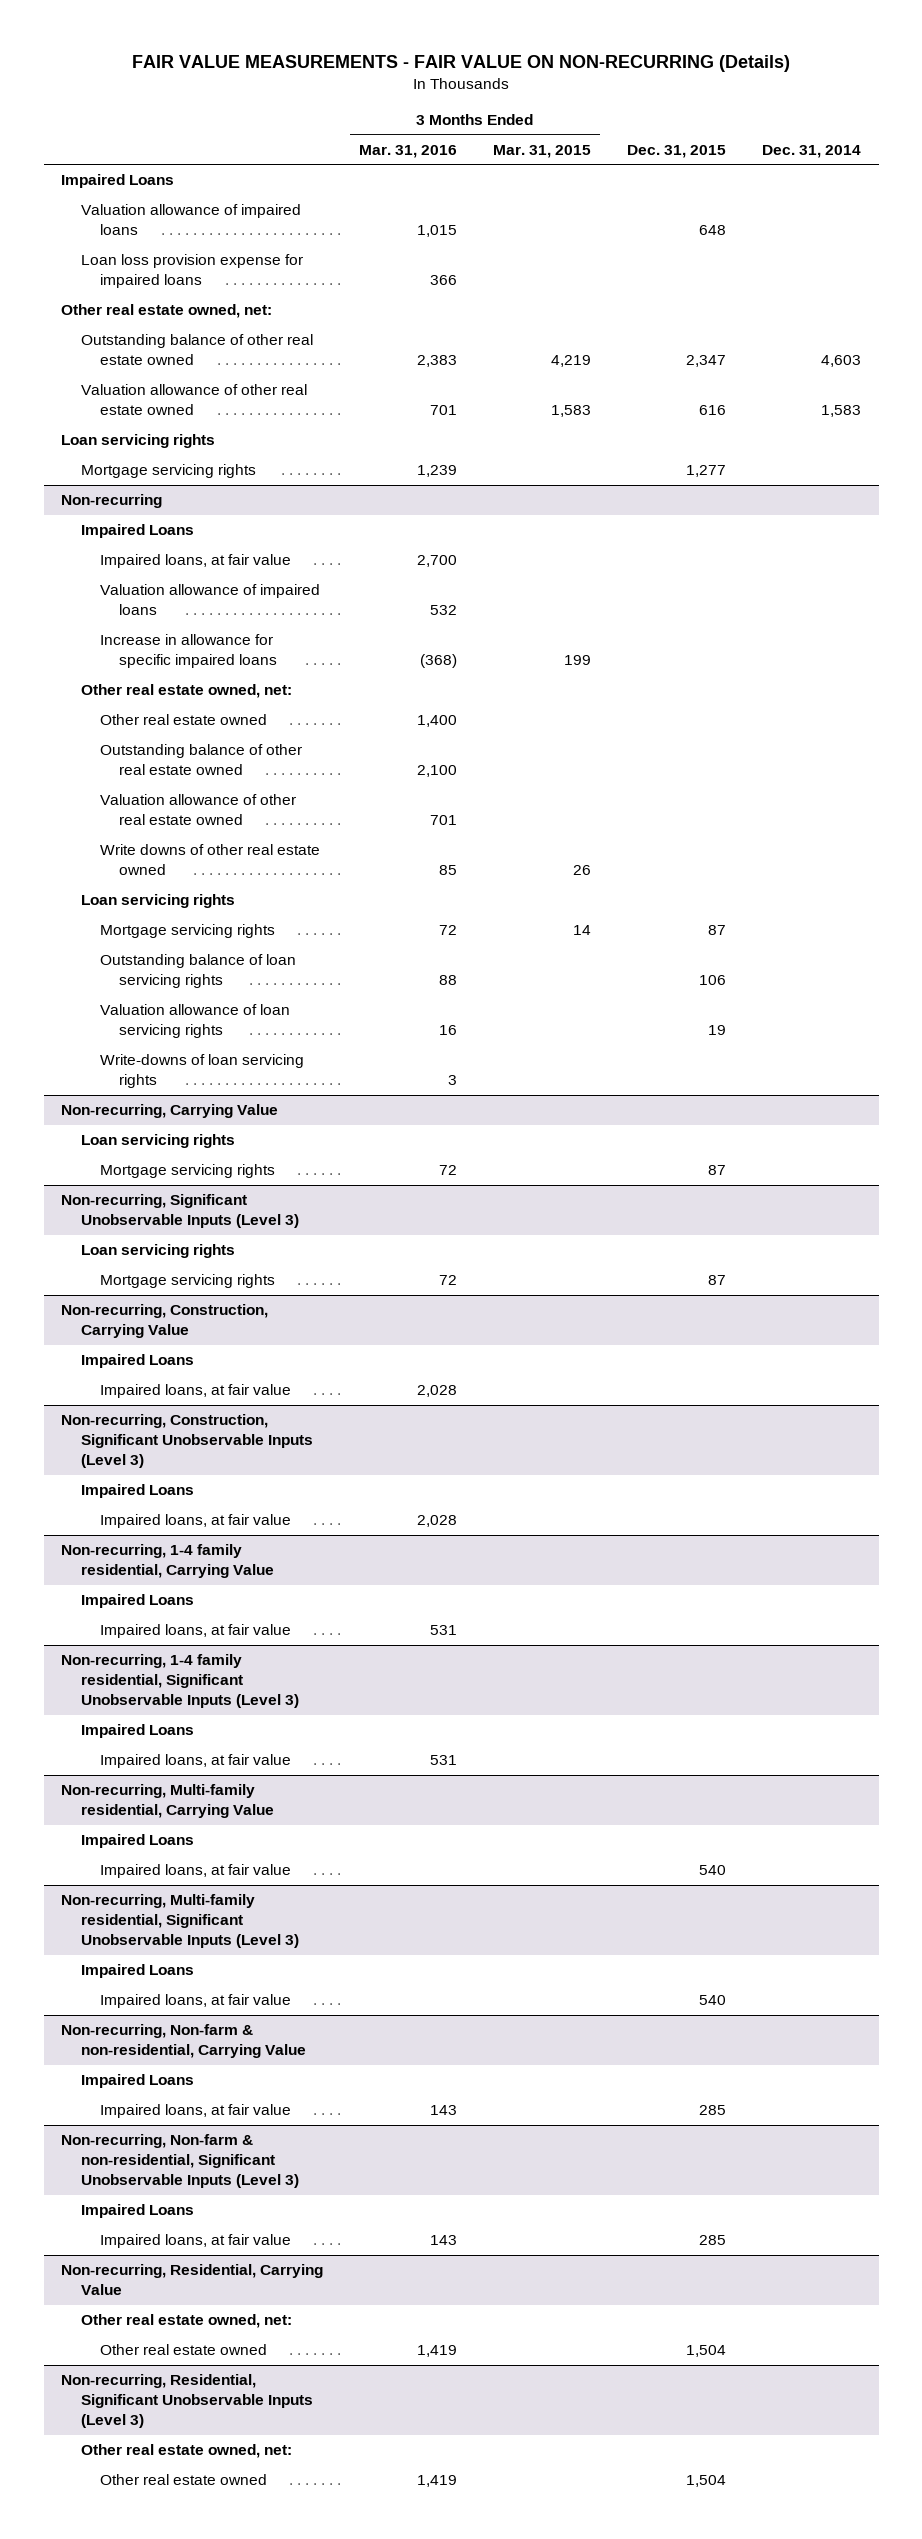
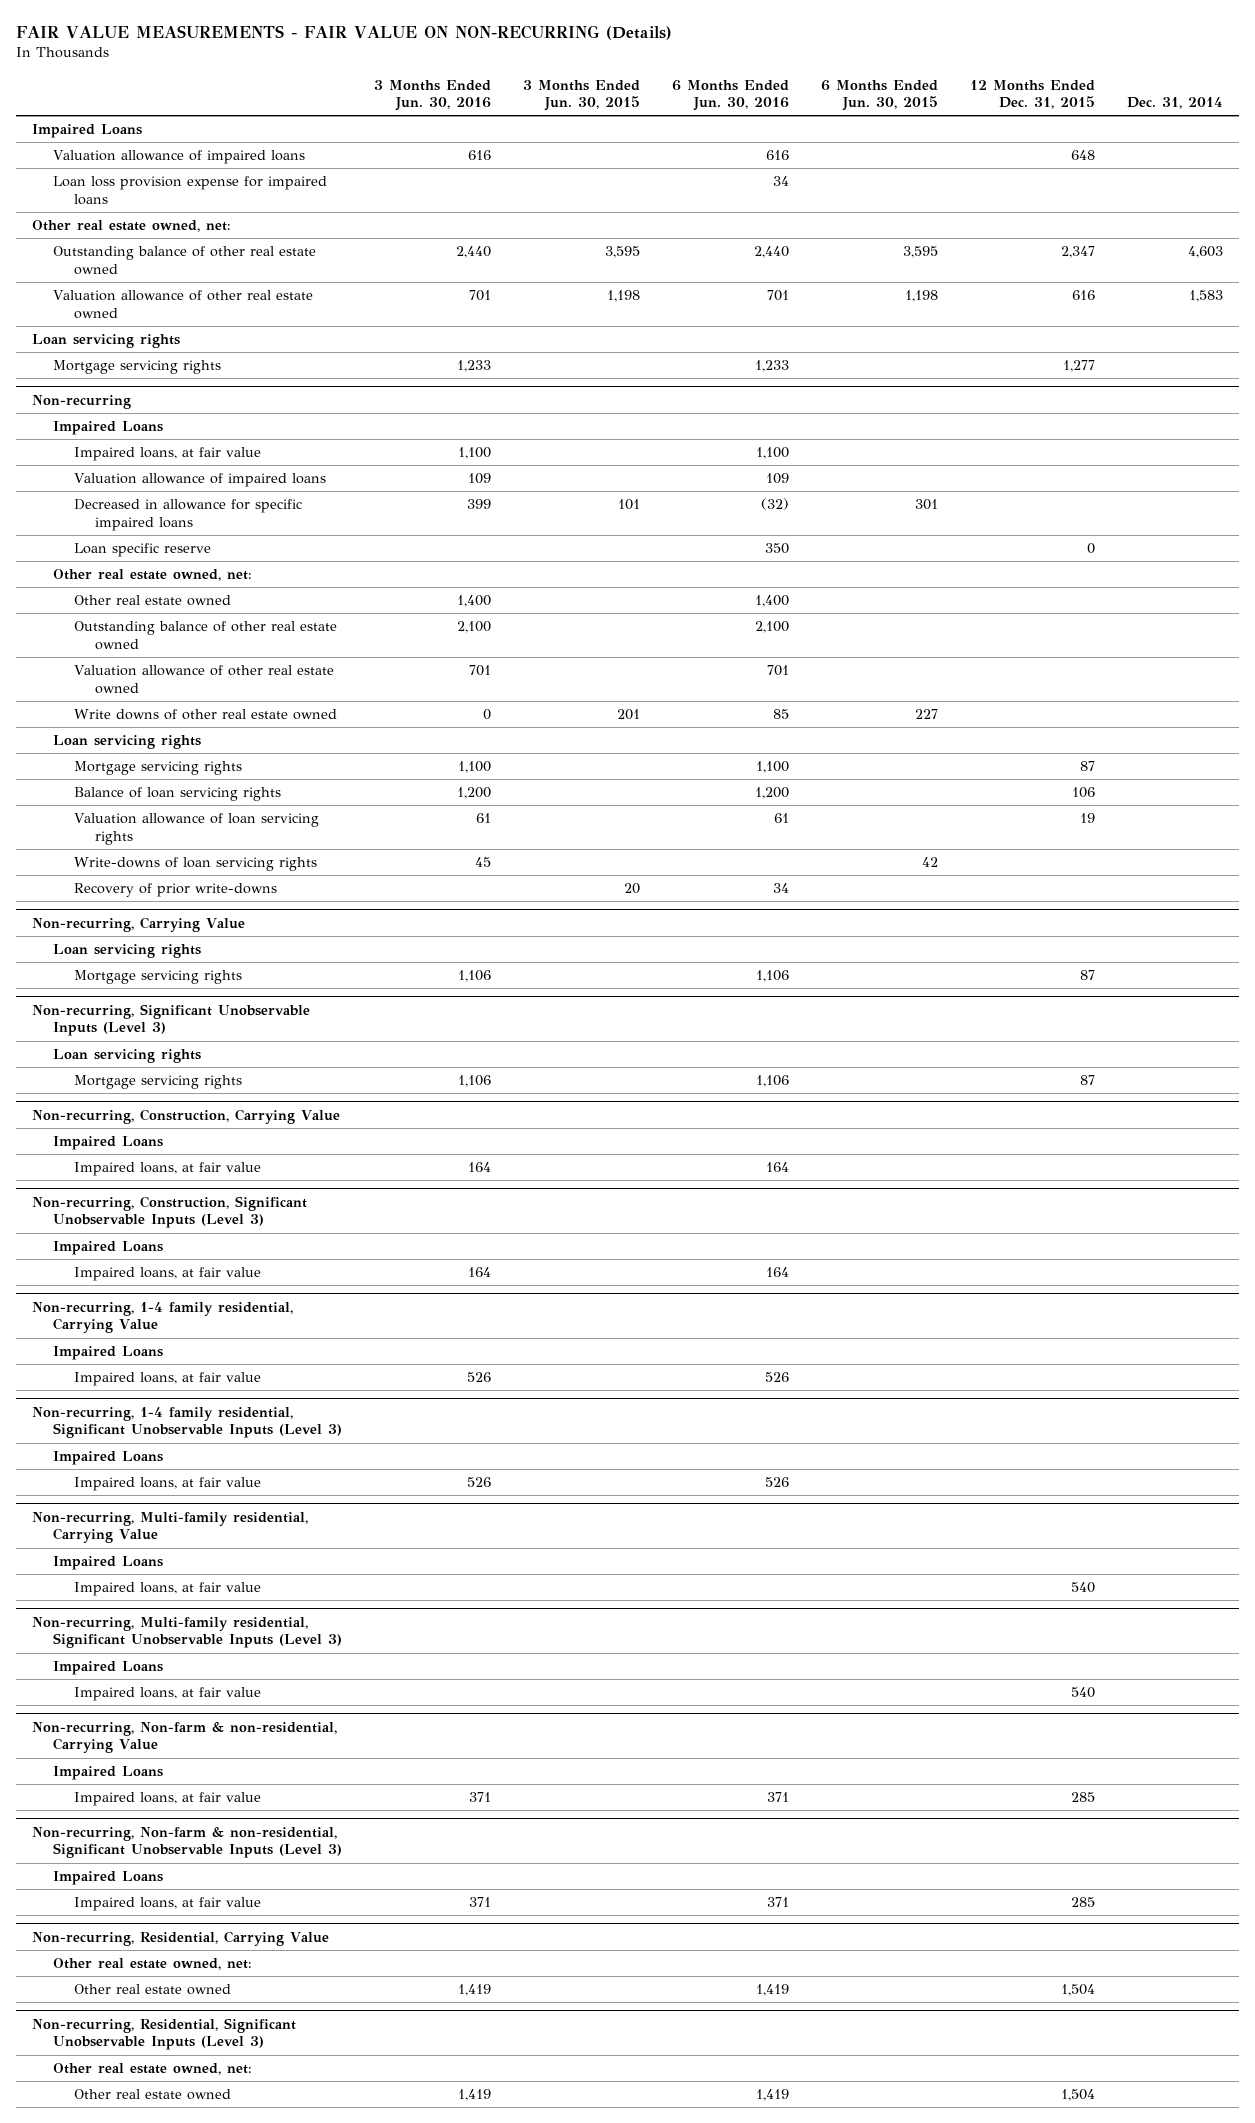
- | 3 Months Ended Mar. 31, 2016 | 3 Months Ended Mar. 31, 2015 | Dec. 31, 2015 | Dec. 31, 2014
+ | 3 Months Ended Jun. 30, 2016 | 3 Months Ended Jun. 30, 2015 | 6 Months Ended Jun. 30, 2016 | 6 Months Ended Jun. 30, 2015 | 12 Months Ended Dec. 31, 2015 | Dec. 31, 2014
@ Non-recurring
- Increase in allowance for specific impaired loans | (368) | 199 | |
+ Decreased in allowance for specific impaired loans | 399 | 101 | (32) | 301 | |
+ Loan specific reserve | | | 350 | | 0 |
- Outstanding balance of loan servicing rights | 88 | | 106 |
+ Balance of loan servicing rights | 1,200 | | 1,200 | | 106 |
+ Recovery of prior write-downs | | 20 | 34 | | |

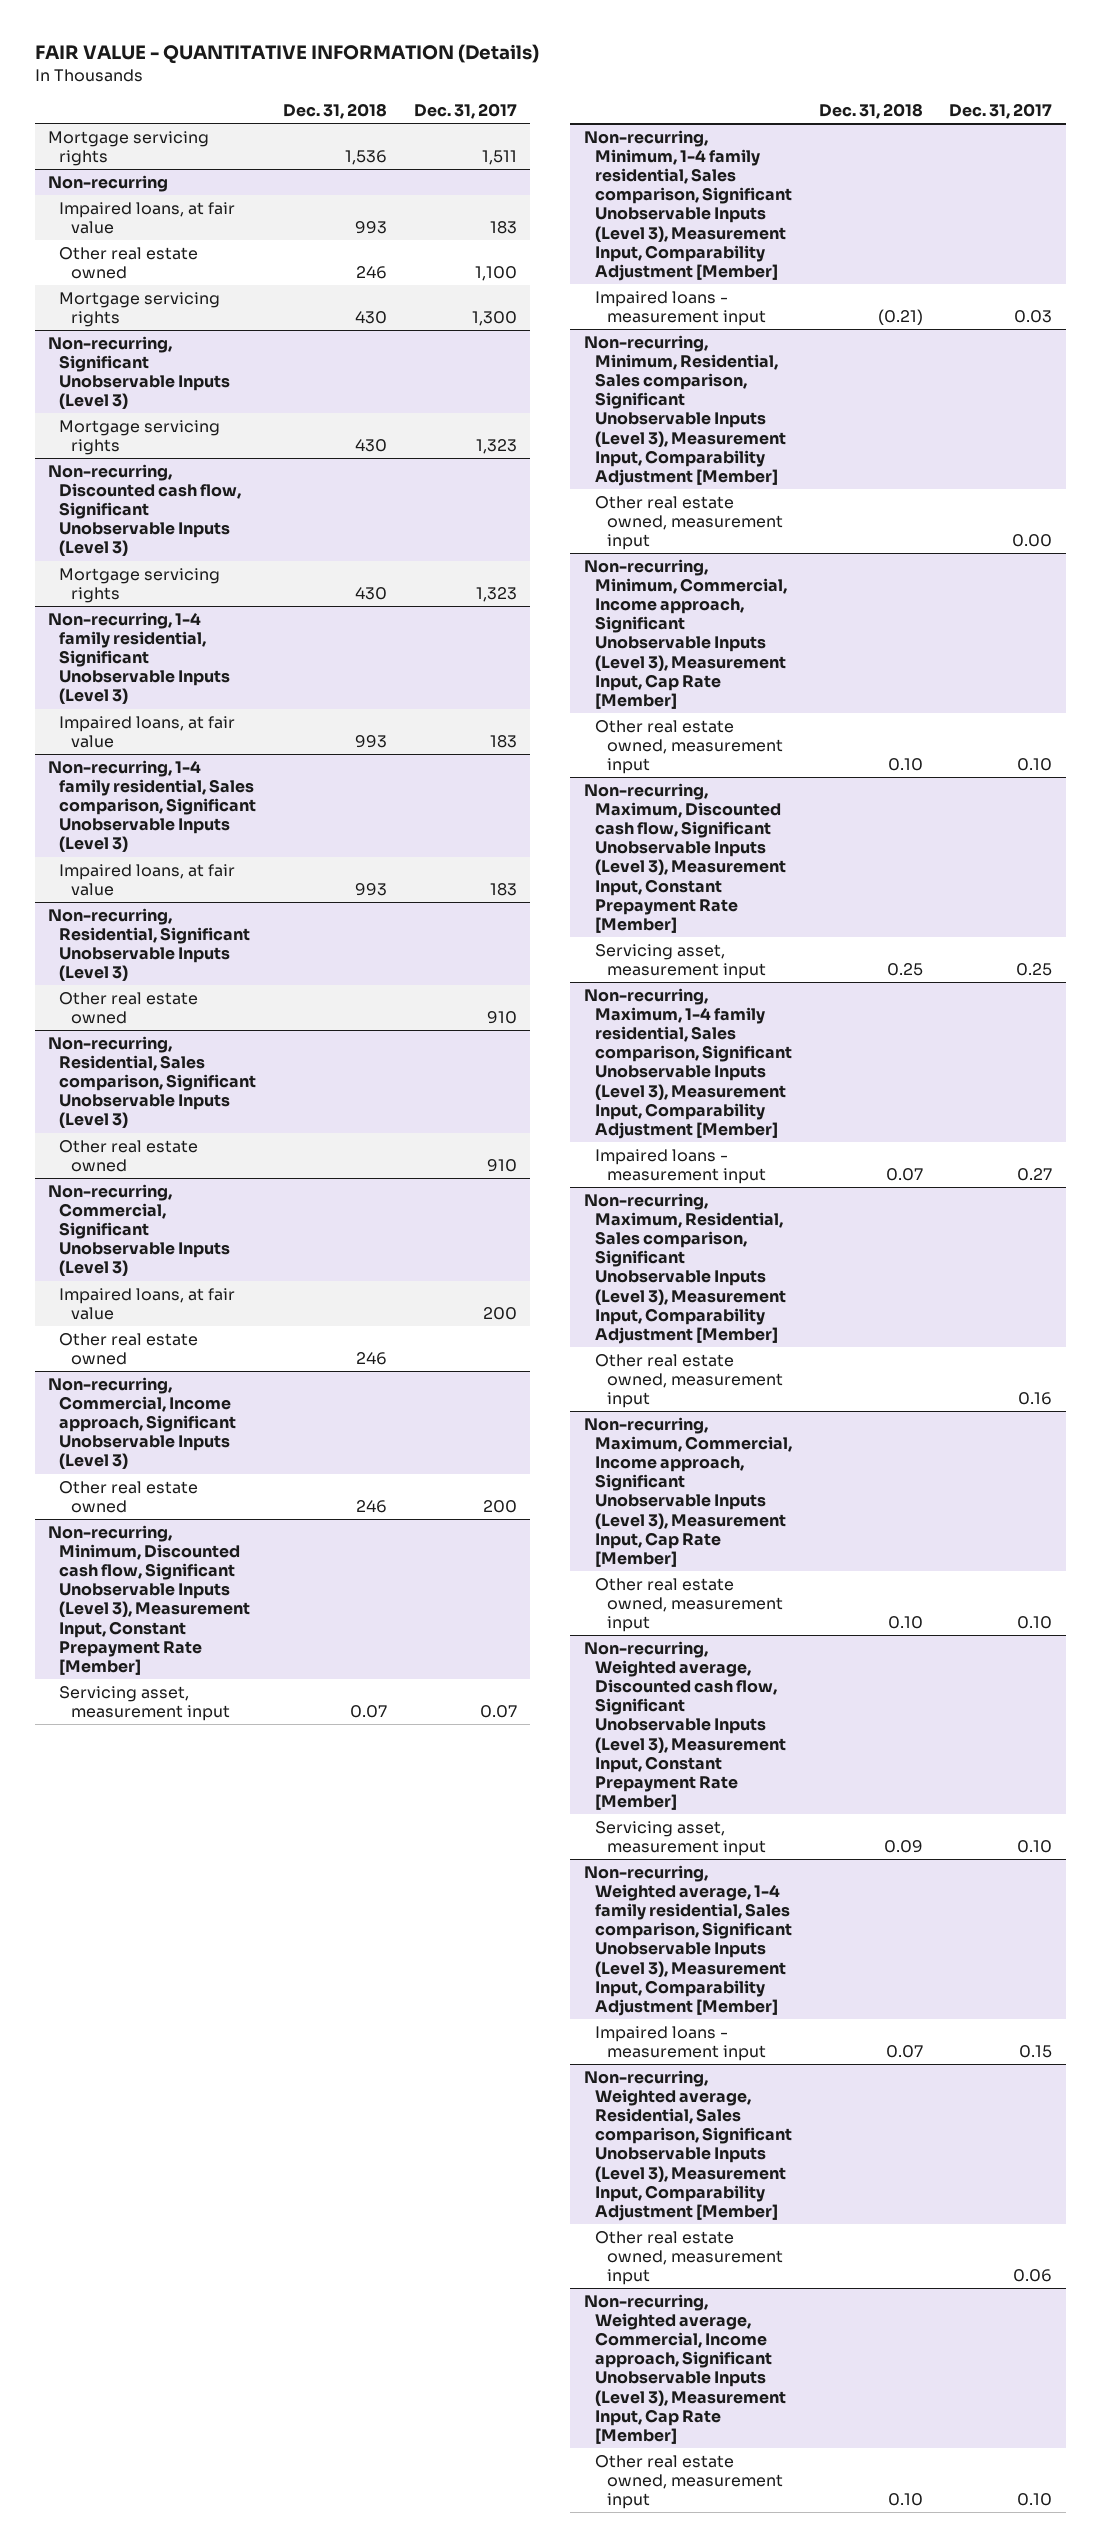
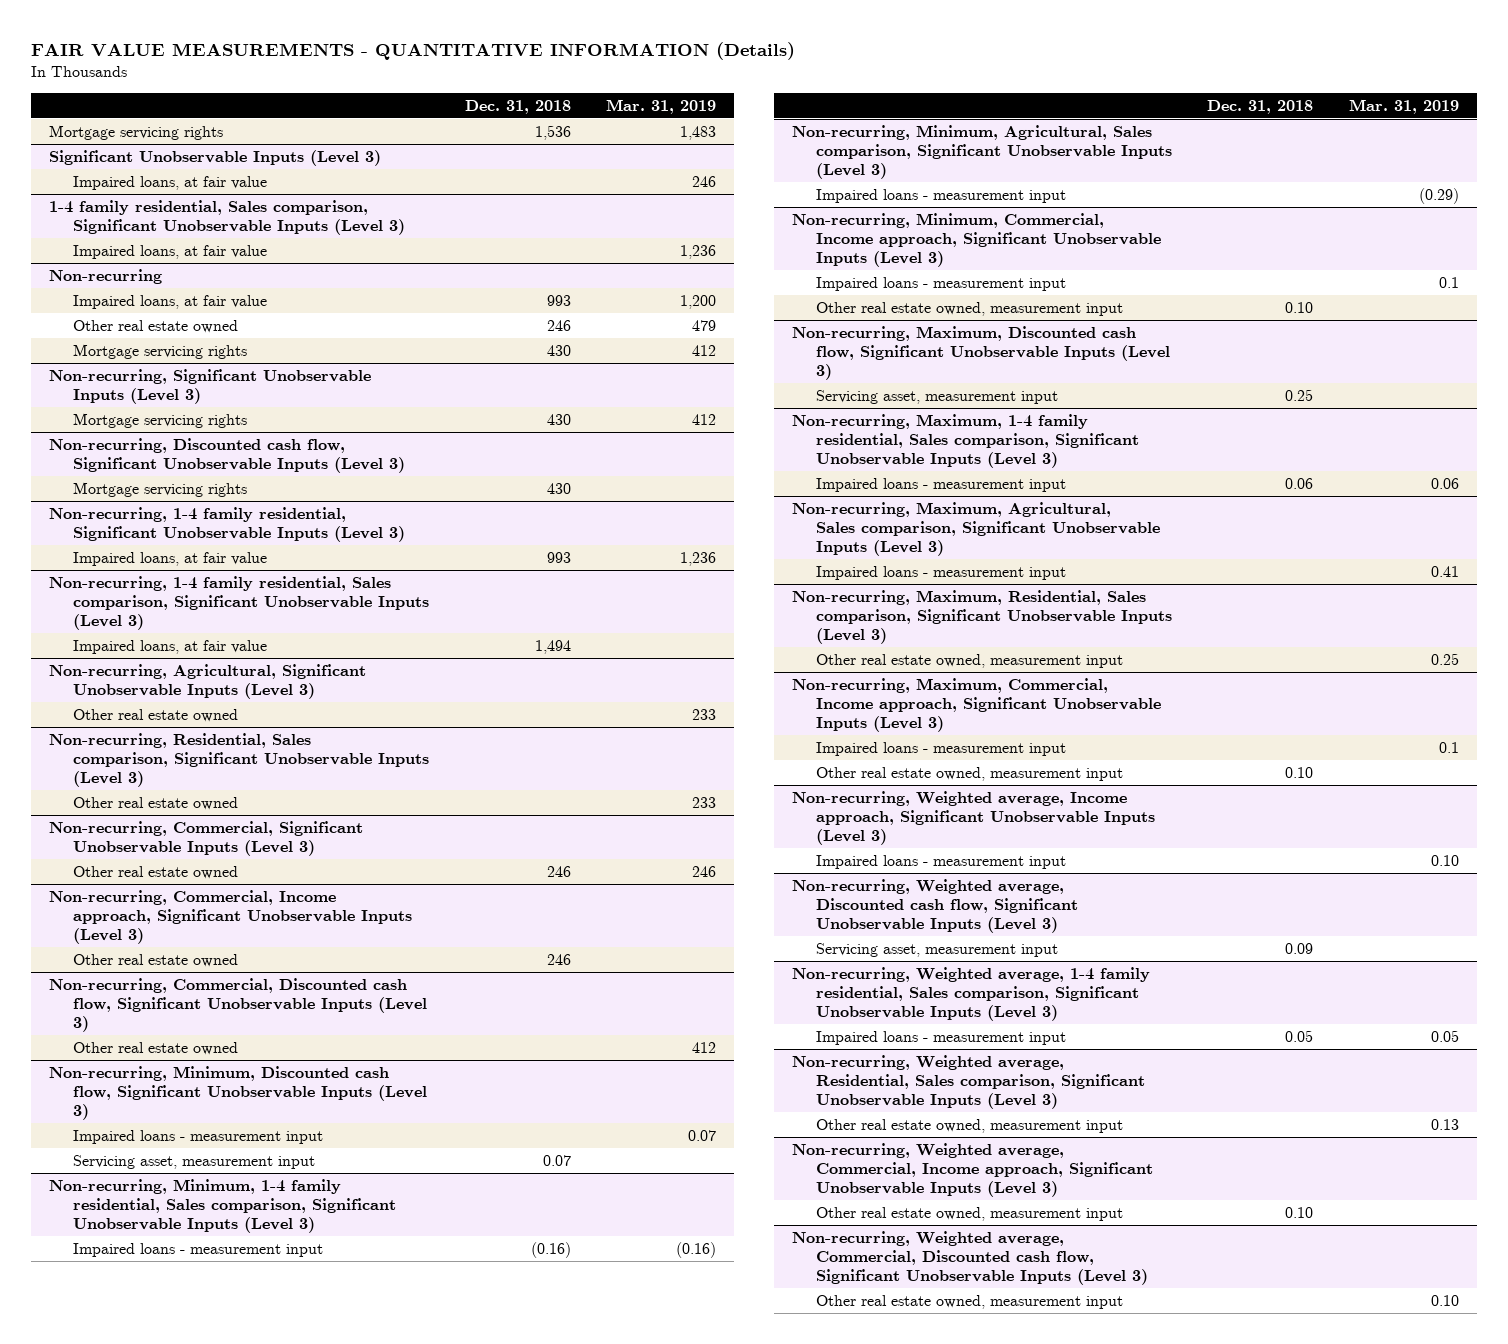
- FAIR VALUE - QUANTITATIVE INFORMATION (Details)
+ FAIR VALUE MEASUREMENTS - QUANTITATIVE INFORMATION (Details)
- | Dec. 31, 2018 | Dec. 31, 2017
+ | Dec. 31, 2018 | Mar. 31, 2019
+ Significant Unobservable Inputs (Level 3)
+ Impaired loans, at fair value | | 246
+ 1-4 family residential, Sales comparison, Significant Unobservable Inputs (Level 3)
+ Impaired loans, at fair value | | 1,236
@ Non-recurring, 1-4 family residential, Sales comparison, Significant Unobservable Inputs (Level 3)
- Impaired loans, at fair value | 993 | 183
- Non-recurring, Residential, Significant Unobservable Inputs (Level 3)
@ Non-recurring, 1-4 family residential, Sales comparison, Significant Unobservable Inputs (Level 3)
+ Impaired loans, at fair value | 1,494 |
+ Non-recurring, Agricultural, Significant Unobservable Inputs (Level 3)
@ Non-recurring, Commercial, Significant Unobservable Inputs (Level 3)
- Impaired loans, at fair value | | 200
- Non-recurring, Minimum, Discounted cash flow, Significant Unobservable Inputs (Level 3), Measurement Input, Constant Prepayment Rate [Member]
+ Non-recurring, Commercial, Discounted cash flow, Significant Unobservable Inputs (Level 3)
+ Other real estate owned | | 412
+ Non-recurring, Minimum, Discounted cash flow, Significant Unobservable Inputs (Level 3)
+ Impaired loans - measurement input | | 0.07
- Non-recurring, Minimum, 1-4 family residential, Sales comparison, Significant Unobservable Inputs (Level 3), Measurement Input, Comparability Adjustment [Member]
- Impaired loans - measurement input | (0.21) | 0.03
- Non-recurring, Minimum, Residential, Sales comparison, Significant Unobservable Inputs (Level 3), Measurement Input, Comparability Adjustment [Member]
- Other real estate owned, measurement input | | 0.00
- Non-recurring, Minimum, Commercial, Income approach, Significant Unobservable Inputs (Level 3), Measurement Input, Cap Rate [Member]
+ Non-recurring, Minimum, 1-4 family residential, Sales comparison, Significant Unobservable Inputs (Level 3)
+ Impaired loans - measurement input | (0.16) | (0.16)
+ Non-recurring, Minimum, Agricultural, Sales comparison, Significant Unobservable Inputs (Level 3)
+ Impaired loans - measurement input | | (0.29)
+ Non-recurring, Minimum, Commercial, Income approach, Significant Unobservable Inputs (Level 3)
+ Impaired loans - measurement input | | 0.1
- Non-recurring, Maximum, Discounted cash flow, Significant Unobservable Inputs (Level 3), Measurement Input, Constant Prepayment Rate [Member]
+ Non-recurring, Maximum, Discounted cash flow, Significant Unobservable Inputs (Level 3)
- Non-recurring, Maximum, 1-4 family residential, Sales comparison, Significant Unobservable Inputs (Level 3), Measurement Input, Comparability Adjustment [Member]
- Impaired loans - measurement input | 0.07 | 0.27
- Non-recurring, Maximum, Residential, Sales comparison, Significant Unobservable Inputs (Level 3), Measurement Input, Comparability Adjustment [Member]
+ Non-recurring, Maximum, 1-4 family residential, Sales comparison, Significant Unobservable Inputs (Level 3)
+ Impaired loans - measurement input | 0.06 | 0.06
+ Non-recurring, Maximum, Agricultural, Sales comparison, Significant Unobservable Inputs (Level 3)
+ Impaired loans - measurement input | | 0.41
+ Non-recurring, Maximum, Residential, Sales comparison, Significant Unobservable Inputs (Level 3)
- Non-recurring, Maximum, Commercial, Income approach, Significant Unobservable Inputs (Level 3), Measurement Input, Cap Rate [Member]
+ Non-recurring, Maximum, Commercial, Income approach, Significant Unobservable Inputs (Level 3)
+ Impaired loans - measurement input | | 0.1
- Non-recurring, Weighted average, Discounted cash flow, Significant Unobservable Inputs (Level 3), Measurement Input, Constant Prepayment Rate [Member]
+ Non-recurring, Weighted average, Income approach, Significant Unobservable Inputs (Level 3)
+ Impaired loans - measurement input | | 0.10
+ Non-recurring, Weighted average, Discounted cash flow, Significant Unobservable Inputs (Level 3)
- Non-recurring, Weighted average, 1-4 family residential, Sales comparison, Significant Unobservable Inputs (Level 3), Measurement Input, Comparability Adjustment [Member]
- Impaired loans - measurement input | 0.07 | 0.15
- Non-recurring, Weighted average, Residential, Sales comparison, Significant Unobservable Inputs (Level 3), Measurement Input, Comparability Adjustment [Member]
+ Non-recurring, Weighted average, 1-4 family residential, Sales comparison, Significant Unobservable Inputs (Level 3)
+ Impaired loans - measurement input | 0.05 | 0.05
+ Non-recurring, Weighted average, Residential, Sales comparison, Significant Unobservable Inputs (Level 3)
- Non-recurring, Weighted average, Commercial, Income approach, Significant Unobservable Inputs (Level 3), Measurement Input, Cap Rate [Member]
+ Non-recurring, Weighted average, Commercial, Income approach, Significant Unobservable Inputs (Level 3)
+ Non-recurring, Weighted average, Commercial, Discounted cash flow, Significant Unobservable Inputs (Level 3)
+ Other real estate owned, measurement input | | 0.10

